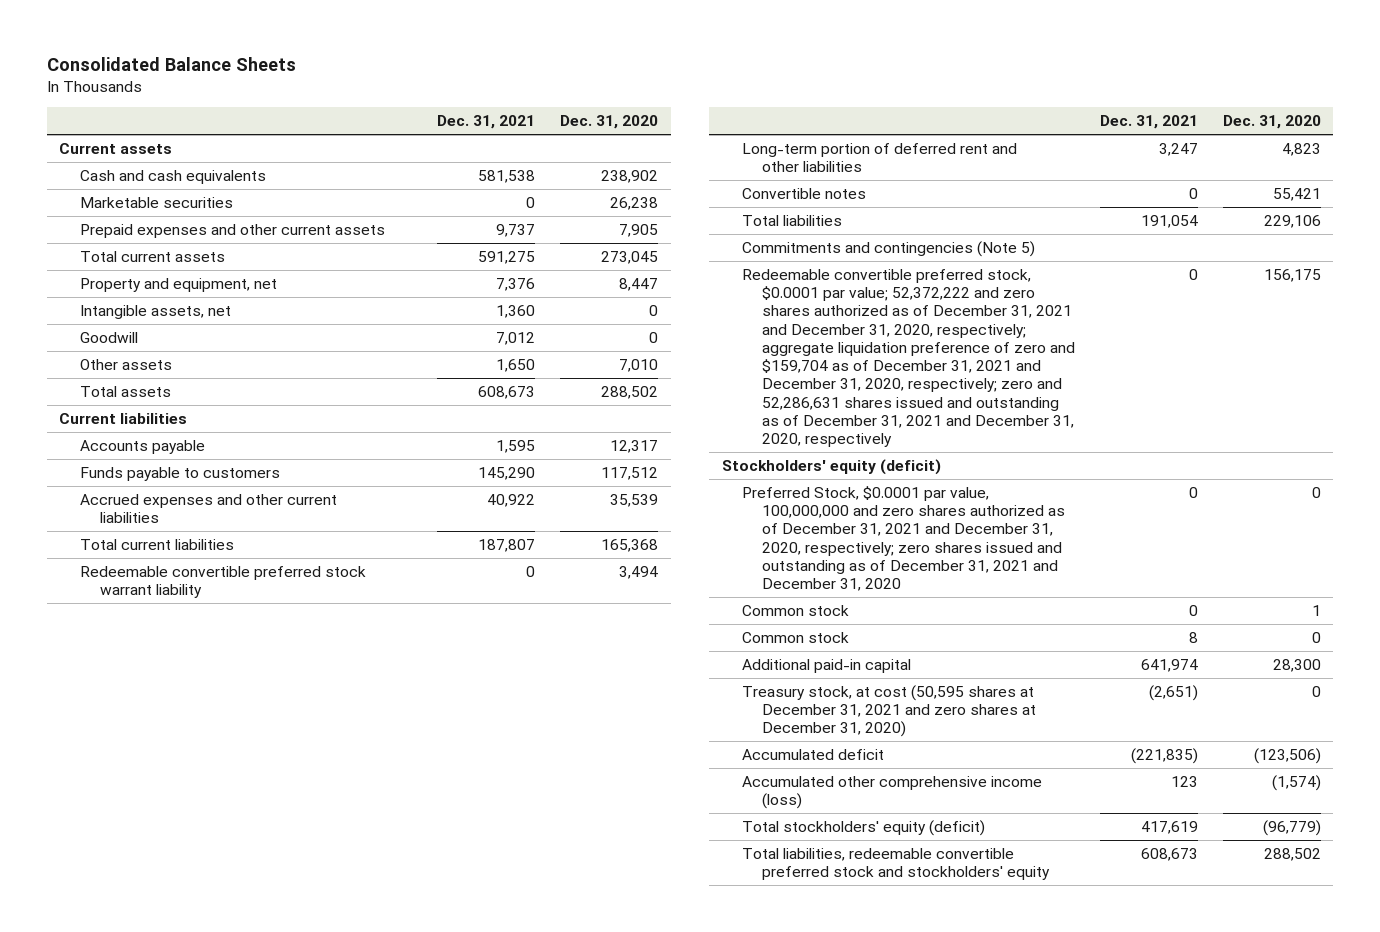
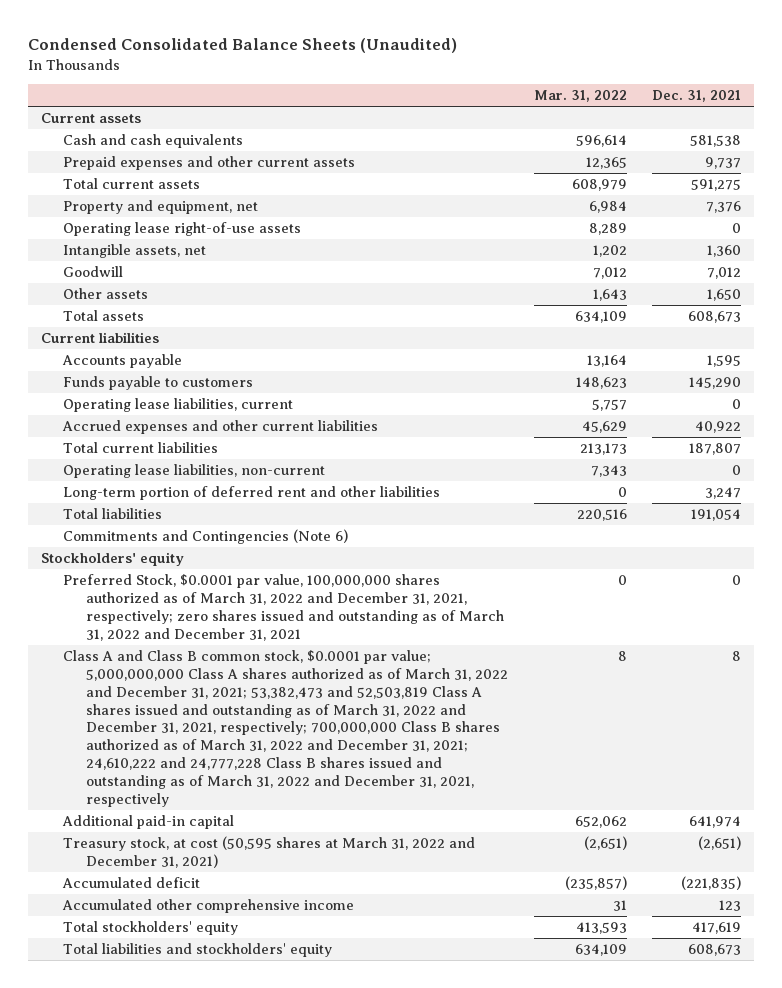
- Consolidated Balance Sheets
+ Condensed Consolidated Balance Sheets (Unaudited)
- | Dec. 31, 2021 | Dec. 31, 2020
+ | Mar. 31, 2022 | Dec. 31, 2021
- Marketable securities | 0 | 26,238
+ Operating lease right-of-use assets | 8,289 | 0
+ Operating lease liabilities, current | 5,757 | 0
- Redeemable convertible preferred stock warrant liability | 0 | 3,494
+ Operating lease liabilities, non-current | 7,343 | 0
- Convertible notes | 0 | 55,421
- Commitments and contingencies (Note 5)
- Redeemable convertible preferred stock, $0.0001 par value; 52,372,222 and zero shares authorized as of December 31, 2021 and December 31, 2020, respectively; aggregate liquidation preference of zero and $159,704 as of December 31, 2021 and December 31, 2020, respectively; zero and 52,286,631 shares issued and outstanding as of December 31, 2021 and December 31, 2020, respectively | 0 | 156,175
- Stockholders' equity (deficit)
- Preferred Stock, $0.0001 par value, 100,000,000 and zero shares authorized as of December 31, 2021 and December 31, 2020, respectively; zero shares issued and outstanding as of December 31, 2021 and December 31, 2020 | 0 | 0
- Common stock | 0 | 1
- Common stock | 8 | 0
+ Commitments and Contingencies (Note 6)
+ Stockholders' equity
+ Preferred Stock, $0.0001 par value, 100,000,000 shares authorized as of March 31, 2022 and December 31, 2021, respectively; zero shares issued and outstanding as of March 31, 2022 and December 31, 2021 | 0 | 0
+ Class A and Class B common stock, $0.0001 par value; 5,000,000,000 Class A shares authorized as of March 31, 2022 and December 31, 2021; 53,382,473 and 52,503,819 Class A shares issued and outstanding as of March 31, 2022 and December 31, 2021, respectively; 700,000,000 Class B shares authorized as of March 31, 2022 and December 31, 2021; 24,610,222 and 24,777,228 Class B shares issued and outstanding as of March 31, 2022 and December 31, 2021, respectively | 8 | 8
- Treasury stock, at cost (50,595 shares at December 31, 2021 and zero shares at December 31, 2020) | (2,651) | 0
+ Treasury stock, at cost (50,595 shares at March 31, 2022 and December 31, 2021) | (2,651) | (2,651)
- Accumulated other comprehensive income (loss) | 123 | (1,574)
- Total stockholders' equity (deficit) | 417,619 | (96,779)
- Total liabilities, redeemable convertible preferred stock and stockholders' equity | 608,673 | 288,502
+ Accumulated other comprehensive income | 31 | 123
+ Total stockholders' equity | 413,593 | 417,619
+ Total liabilities and stockholders' equity | 634,109 | 608,673

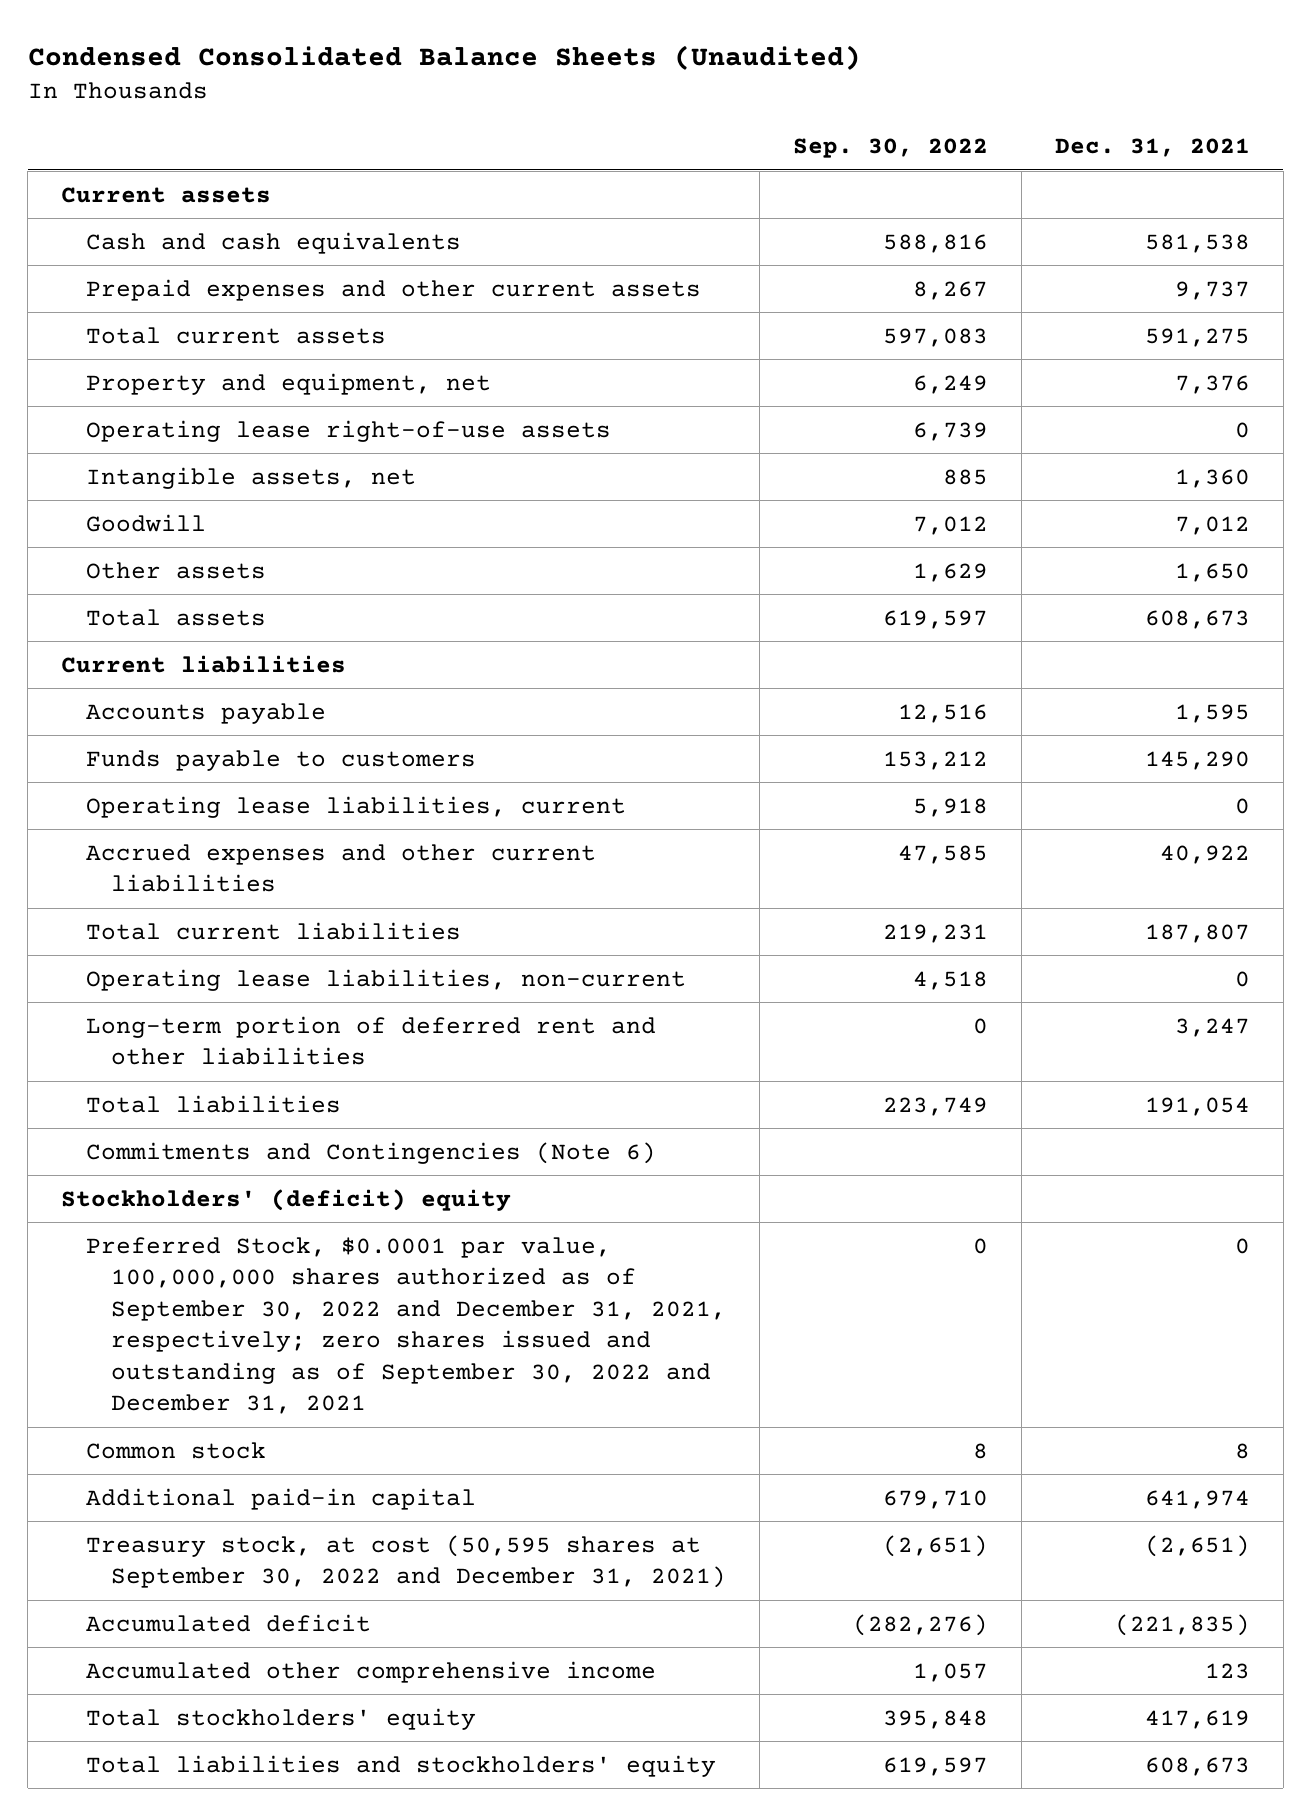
- | Mar. 31, 2022 | Dec. 31, 2021
+ | Sep. 30, 2022 | Dec. 31, 2021
- Stockholders' equity
- Preferred Stock, $0.0001 par value, 100,000,000 shares authorized as of March 31, 2022 and December 31, 2021, respectively; zero shares issued and outstanding as of March 31, 2022 and December 31, 2021 | 0 | 0
- Class A and Class B common stock, $0.0001 par value; 5,000,000,000 Class A shares authorized as of March 31, 2022 and December 31, 2021; 53,382,473 and 52,503,819 Class A shares issued and outstanding as of March 31, 2022 and December 31, 2021, respectively; 700,000,000 Class B shares authorized as of March 31, 2022 and December 31, 2021; 24,610,222 and 24,777,228 Class B shares issued and outstanding as of March 31, 2022 and December 31, 2021, respectively | 8 | 8
+ Stockholders' (deficit) equity
+ Preferred Stock, $0.0001 par value, 100,000,000 shares authorized as of September 30, 2022 and December 31, 2021, respectively; zero shares issued and outstanding as of September 30, 2022 and December 31, 2021 | 0 | 0
+ Common stock | 8 | 8
- Treasury stock, at cost (50,595 shares at March 31, 2022 and December 31, 2021) | (2,651) | (2,651)
+ Treasury stock, at cost (50,595 shares at September 30, 2022 and December 31, 2021) | (2,651) | (2,651)

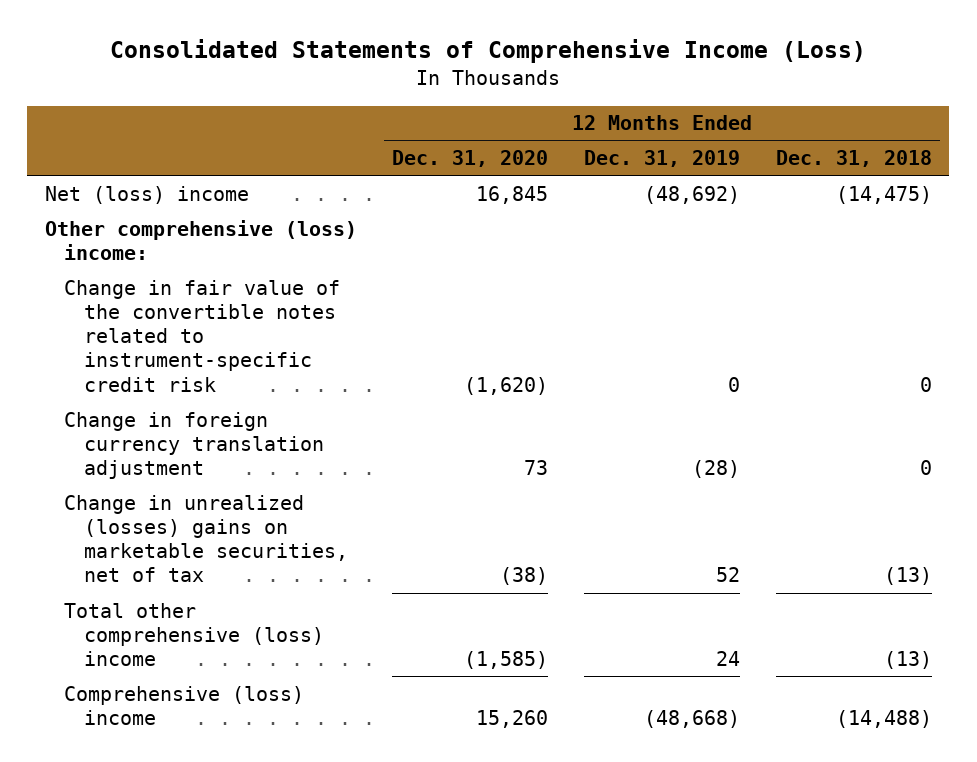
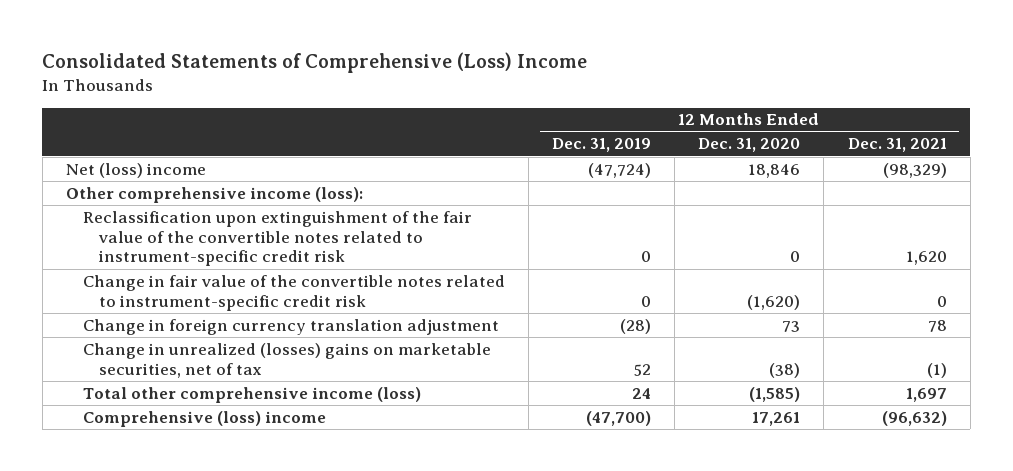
- Consolidated Statements of Comprehensive Income (Loss)
+ Consolidated Statements of Comprehensive (Loss) Income
- | 12 Months Ended Dec. 31, 2020 | 12 Months Ended Dec. 31, 2019 | 12 Months Ended Dec. 31, 2018
+ | 12 Months Ended Dec. 31, 2019 | 12 Months Ended Dec. 31, 2020 | 12 Months Ended Dec. 31, 2021
- Net (loss) income | 16,845 | (48,692) | (14,475)
- Other comprehensive (loss) income:
+ Net (loss) income | (47,724) | 18,846 | (98,329)
+ Other comprehensive income (loss):
+ Reclassification upon extinguishment of the fair value of the convertible notes related to instrument-specific credit risk | 0 | 0 | 1,620
- Total other comprehensive (loss) income | (1,585) | 24 | (13)
- Comprehensive (loss) income | 15,260 | (48,668) | (14,488)
+ Total other comprehensive income (loss) | 24 | (1,585) | 1,697
+ Comprehensive (loss) income | (47,700) | 17,261 | (96,632)

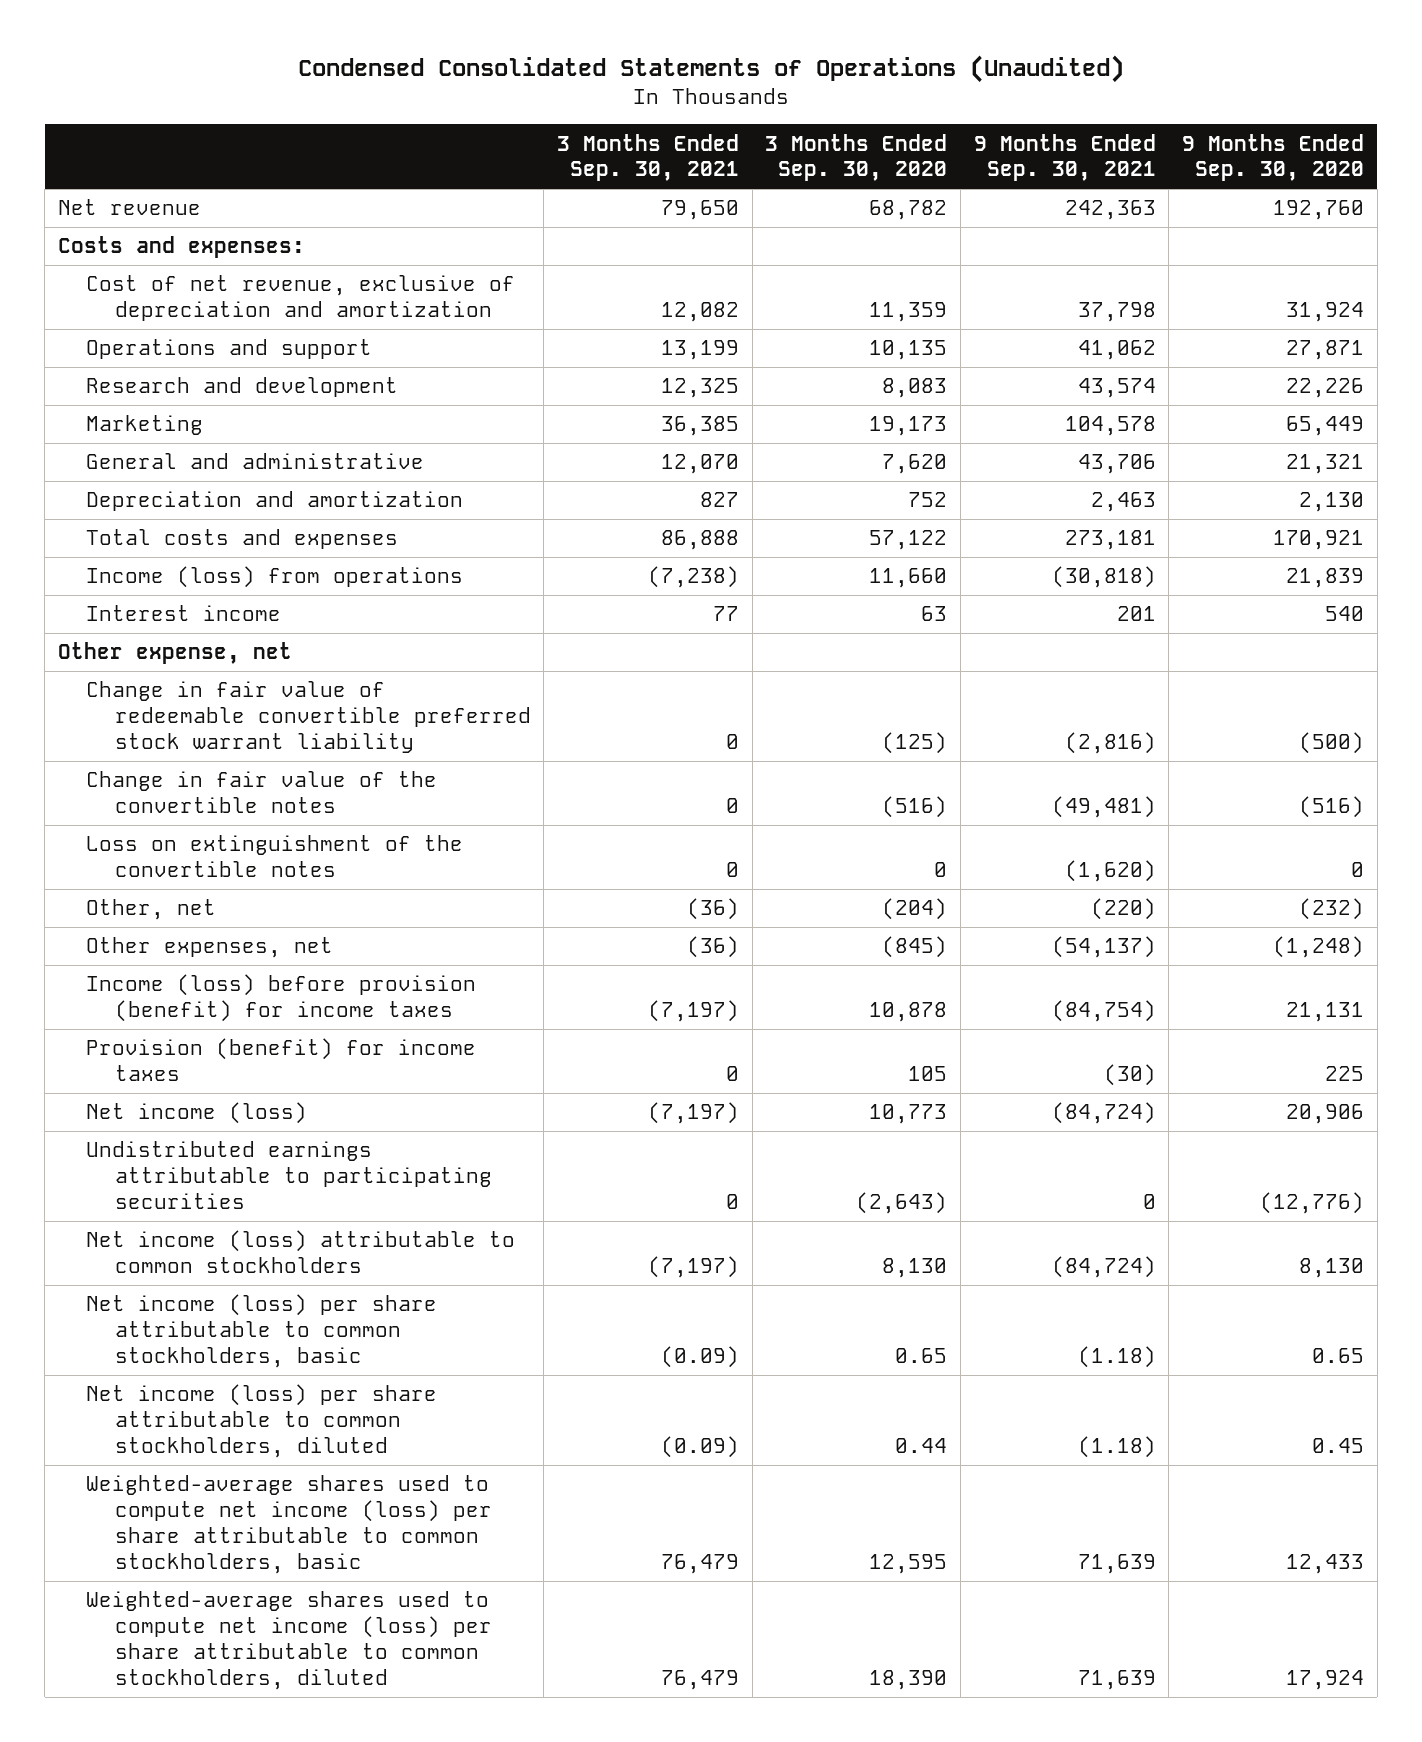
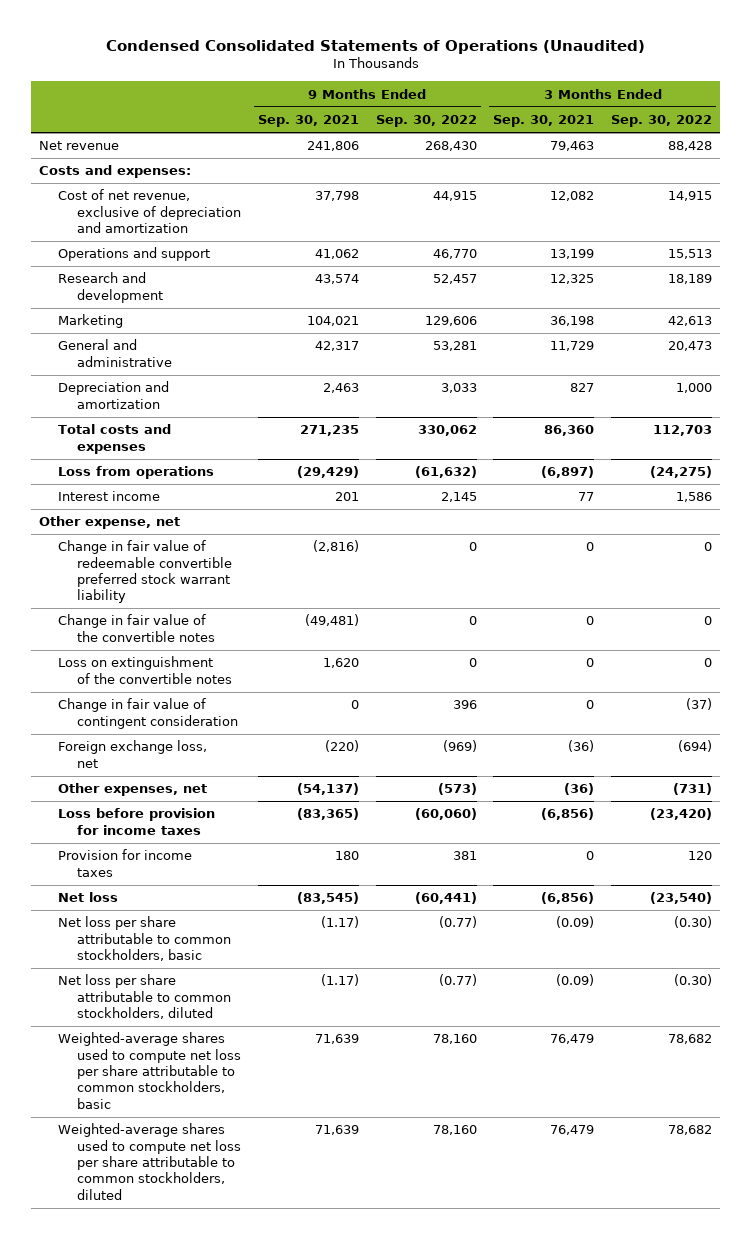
- | 3 Months Ended Sep. 30, 2021 | 3 Months Ended Sep. 30, 2020 | 9 Months Ended Sep. 30, 2021 | 9 Months Ended Sep. 30, 2020
+ | 9 Months Ended Sep. 30, 2021 | 9 Months Ended Sep. 30, 2022 | 3 Months Ended Sep. 30, 2021 | 3 Months Ended Sep. 30, 2022
- Net revenue | 79,650 | 68,782 | 242,363 | 192,760
+ Net revenue | 241,806 | 268,430 | 79,463 | 88,428
- Marketing | 36,385 | 19,173 | 104,578 | 65,449
- General and administrative | 12,070 | 7,620 | 43,706 | 21,321
+ Marketing | 104,021 | 129,606 | 36,198 | 42,613
+ General and administrative | 42,317 | 53,281 | 11,729 | 20,473
- Total costs and expenses | 86,888 | 57,122 | 273,181 | 170,921
- Income (loss) from operations | (7,238) | 11,660 | (30,818) | 21,839
+ Total costs and expenses | 271,235 | 330,062 | 86,360 | 112,703
+ Loss from operations | (29,429) | (61,632) | (6,897) | (24,275)
- Loss on extinguishment of the convertible notes | 0 | 0 | (1,620) | 0
- Other, net | (36) | (204) | (220) | (232)
+ Loss on extinguishment of the convertible notes | 1,620 | 0 | 0 | 0
+ Change in fair value of contingent consideration | 0 | 396 | 0 | (37)
+ Foreign exchange loss, net | (220) | (969) | (36) | (694)
- Income (loss) before provision (benefit) for income taxes | (7,197) | 10,878 | (84,754) | 21,131
- Provision (benefit) for income taxes | 0 | 105 | (30) | 225
- Net income (loss) | (7,197) | 10,773 | (84,724) | 20,906
- Undistributed earnings attributable to participating securities | 0 | (2,643) | 0 | (12,776)
- Net income (loss) attributable to common stockholders | (7,197) | 8,130 | (84,724) | 8,130
- Net income (loss) per share attributable to common stockholders, basic | (0.09) | 0.65 | (1.18) | 0.65
- Net income (loss) per share attributable to common stockholders, diluted | (0.09) | 0.44 | (1.18) | 0.45
- Weighted-average shares used to compute net income (loss) per share attributable to common stockholders, basic | 76,479 | 12,595 | 71,639 | 12,433
- Weighted-average shares used to compute net income (loss) per share attributable to common stockholders, diluted | 76,479 | 18,390 | 71,639 | 17,924
+ Loss before provision for income taxes | (83,365) | (60,060) | (6,856) | (23,420)
+ Provision for income taxes | 180 | 381 | 0 | 120
+ Net loss | (83,545) | (60,441) | (6,856) | (23,540)
+ Net loss per share attributable to common stockholders, basic | (1.17) | (0.77) | (0.09) | (0.30)
+ Net loss per share attributable to common stockholders, diluted | (1.17) | (0.77) | (0.09) | (0.30)
+ Weighted-average shares used to compute net loss per share attributable to common stockholders, basic | 71,639 | 78,160 | 76,479 | 78,682
+ Weighted-average shares used to compute net loss per share attributable to common stockholders, diluted | 71,639 | 78,160 | 76,479 | 78,682

